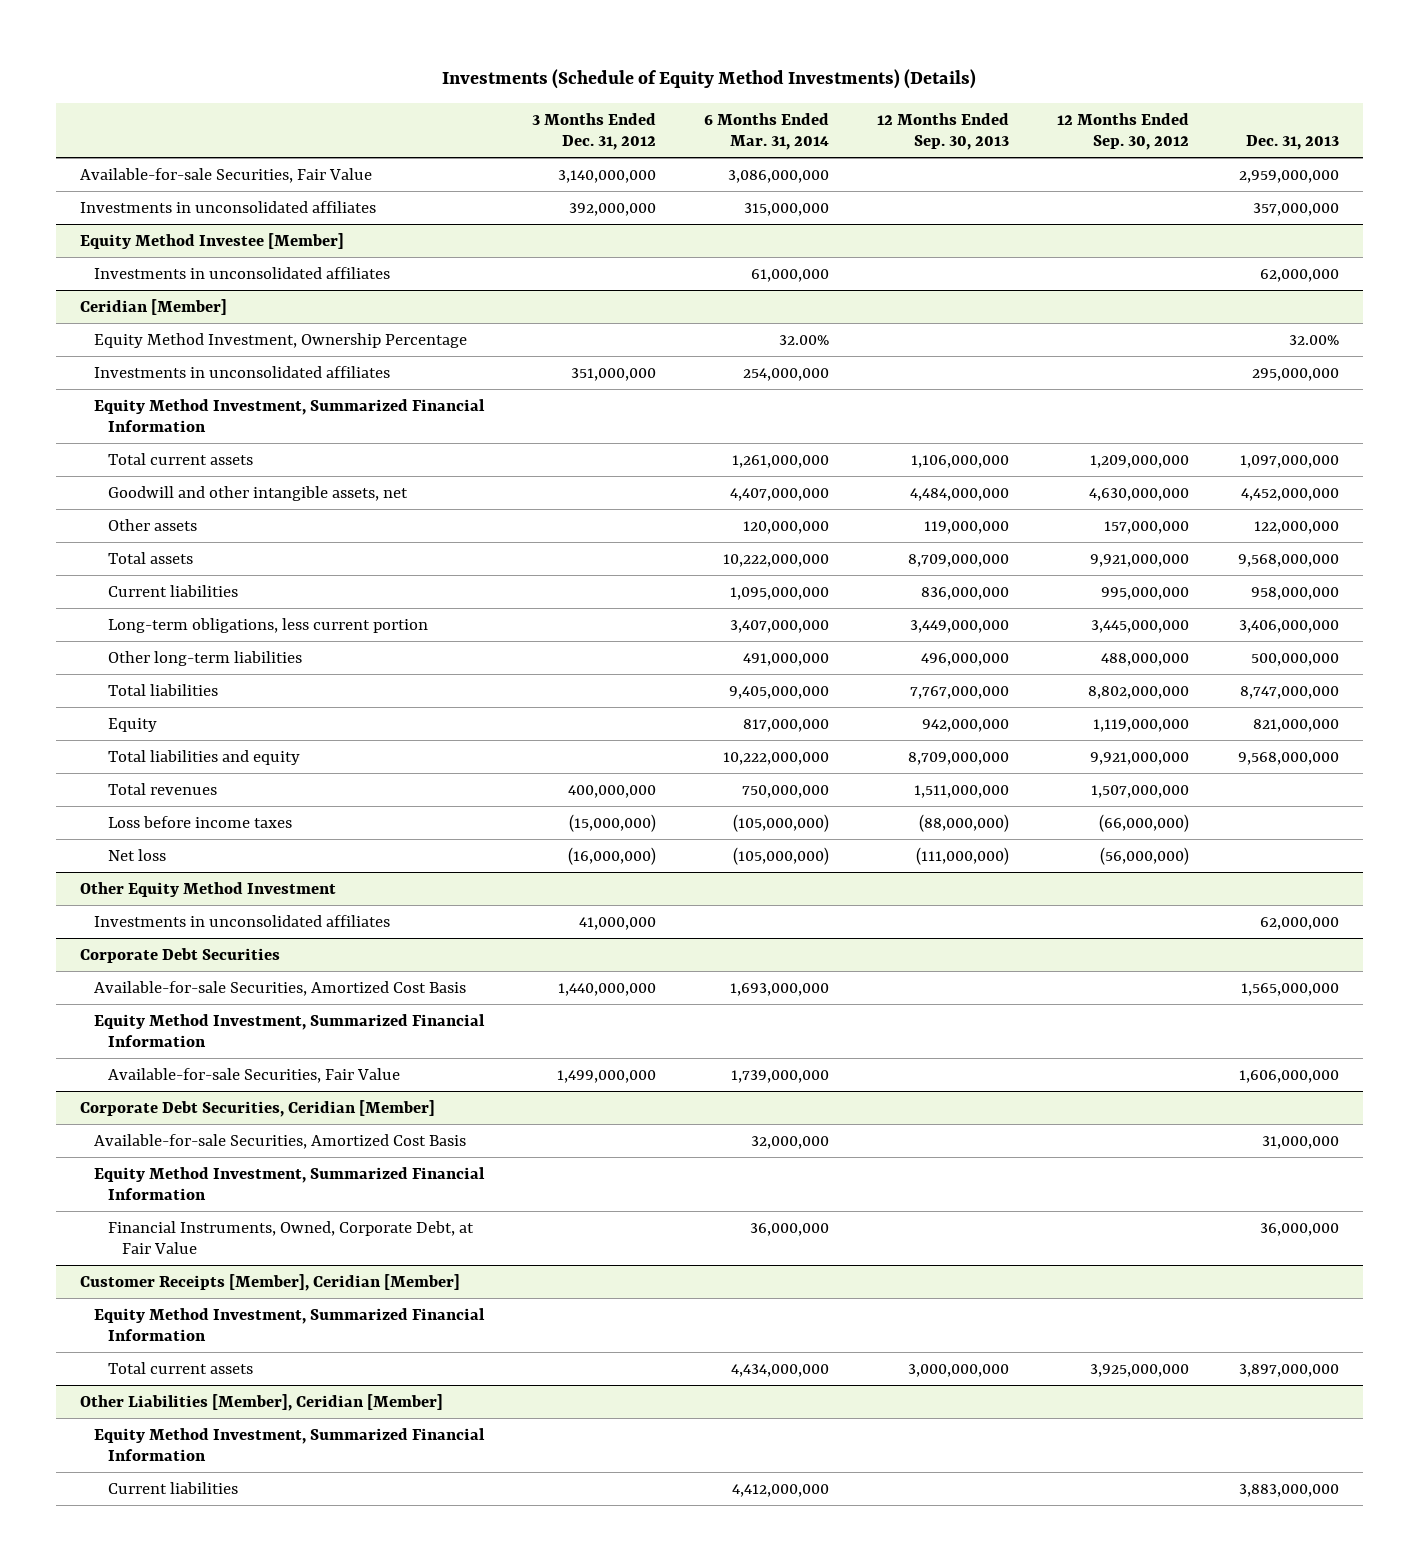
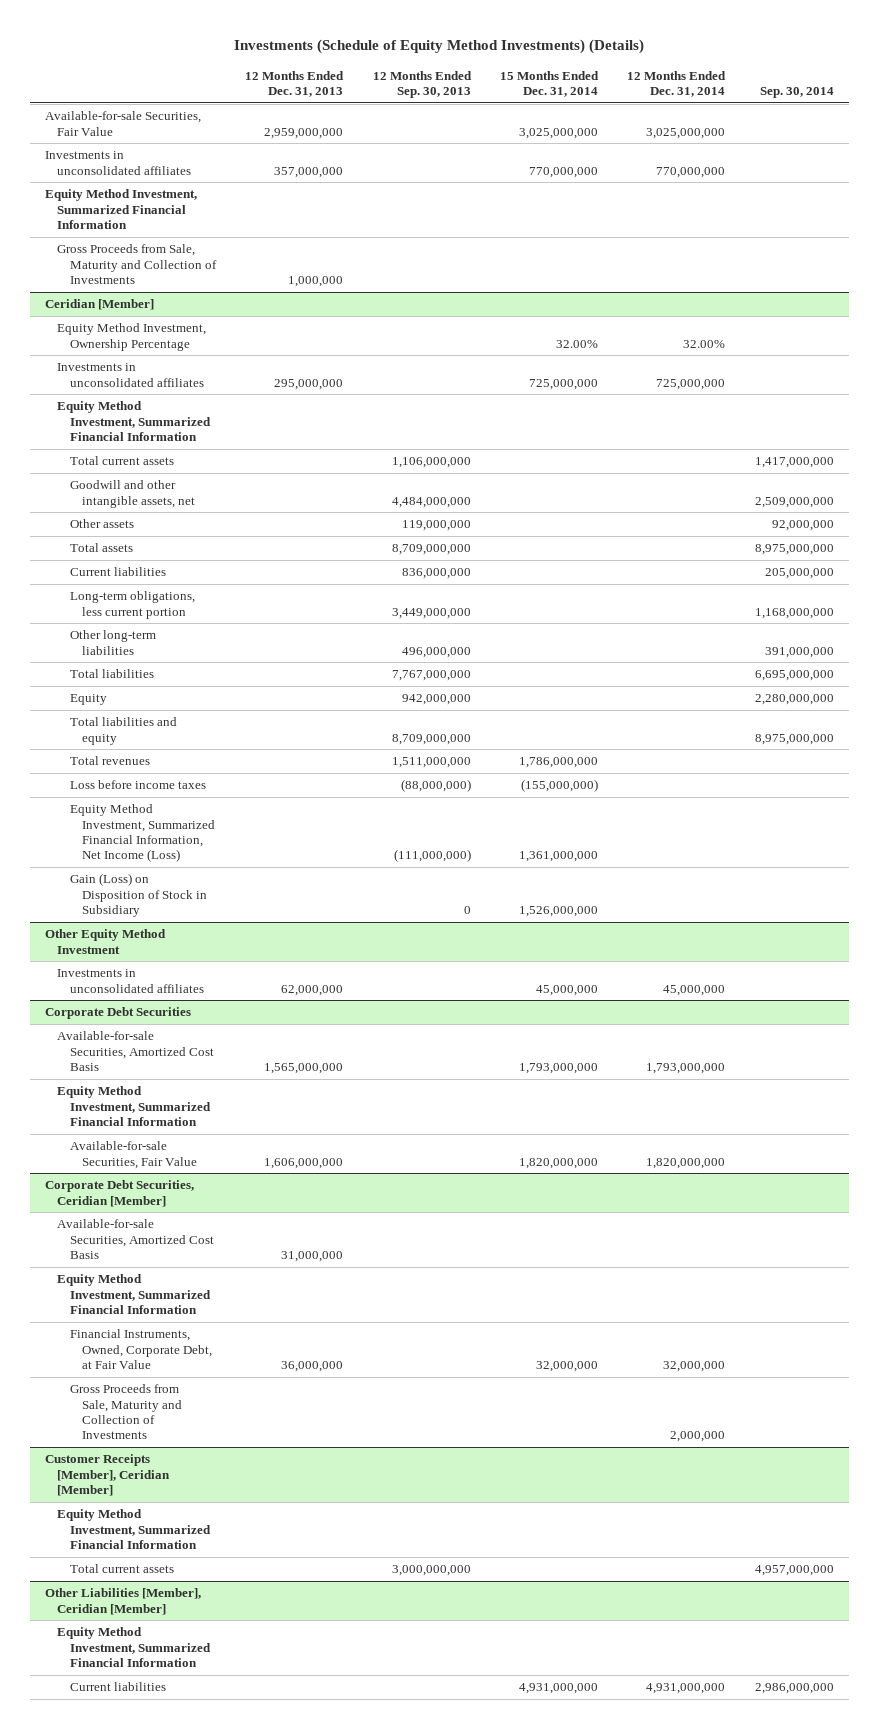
- | 3 Months Ended Dec. 31, 2012 | 6 Months Ended Mar. 31, 2014 | 12 Months Ended Sep. 30, 2013 | 12 Months Ended Sep. 30, 2012 | Dec. 31, 2013
+ | 12 Months Ended Dec. 31, 2013 | 12 Months Ended Sep. 30, 2013 | 15 Months Ended Dec. 31, 2014 | 12 Months Ended Dec. 31, 2014 | Sep. 30, 2014
- Equity Method Investee [Member]
- Investments in unconsolidated affiliates | | 61,000,000 | | | 62,000,000
+ Equity Method Investment, Summarized Financial Information
+ Gross Proceeds from Sale, Maturity and Collection of Investments | 1,000,000 | | | |
@ Ceridian [Member]
- Net loss | (16,000,000) | (105,000,000) | (111,000,000) | (56,000,000) |
+ Equity Method Investment, Summarized Financial Information, Net Income (Loss) | | (111,000,000) | 1,361,000,000 | |
+ Gain (Loss) on Disposition of Stock in Subsidiary | | 0 | 1,526,000,000 | |
@ Corporate Debt Securities, Ceridian [Member]
+ Gross Proceeds from Sale, Maturity and Collection of Investments | | | | 2,000,000 |

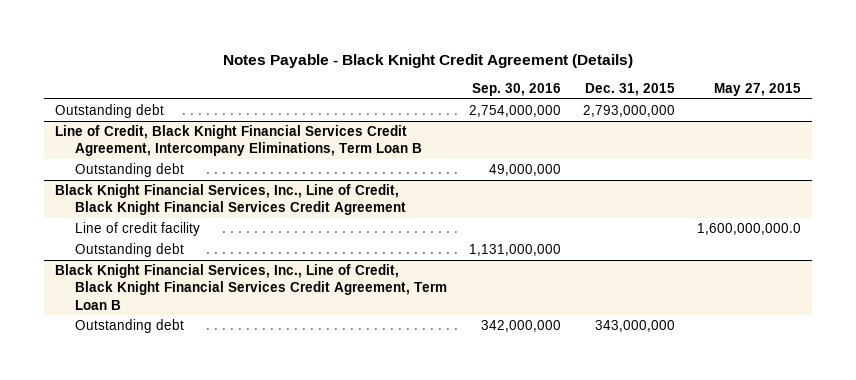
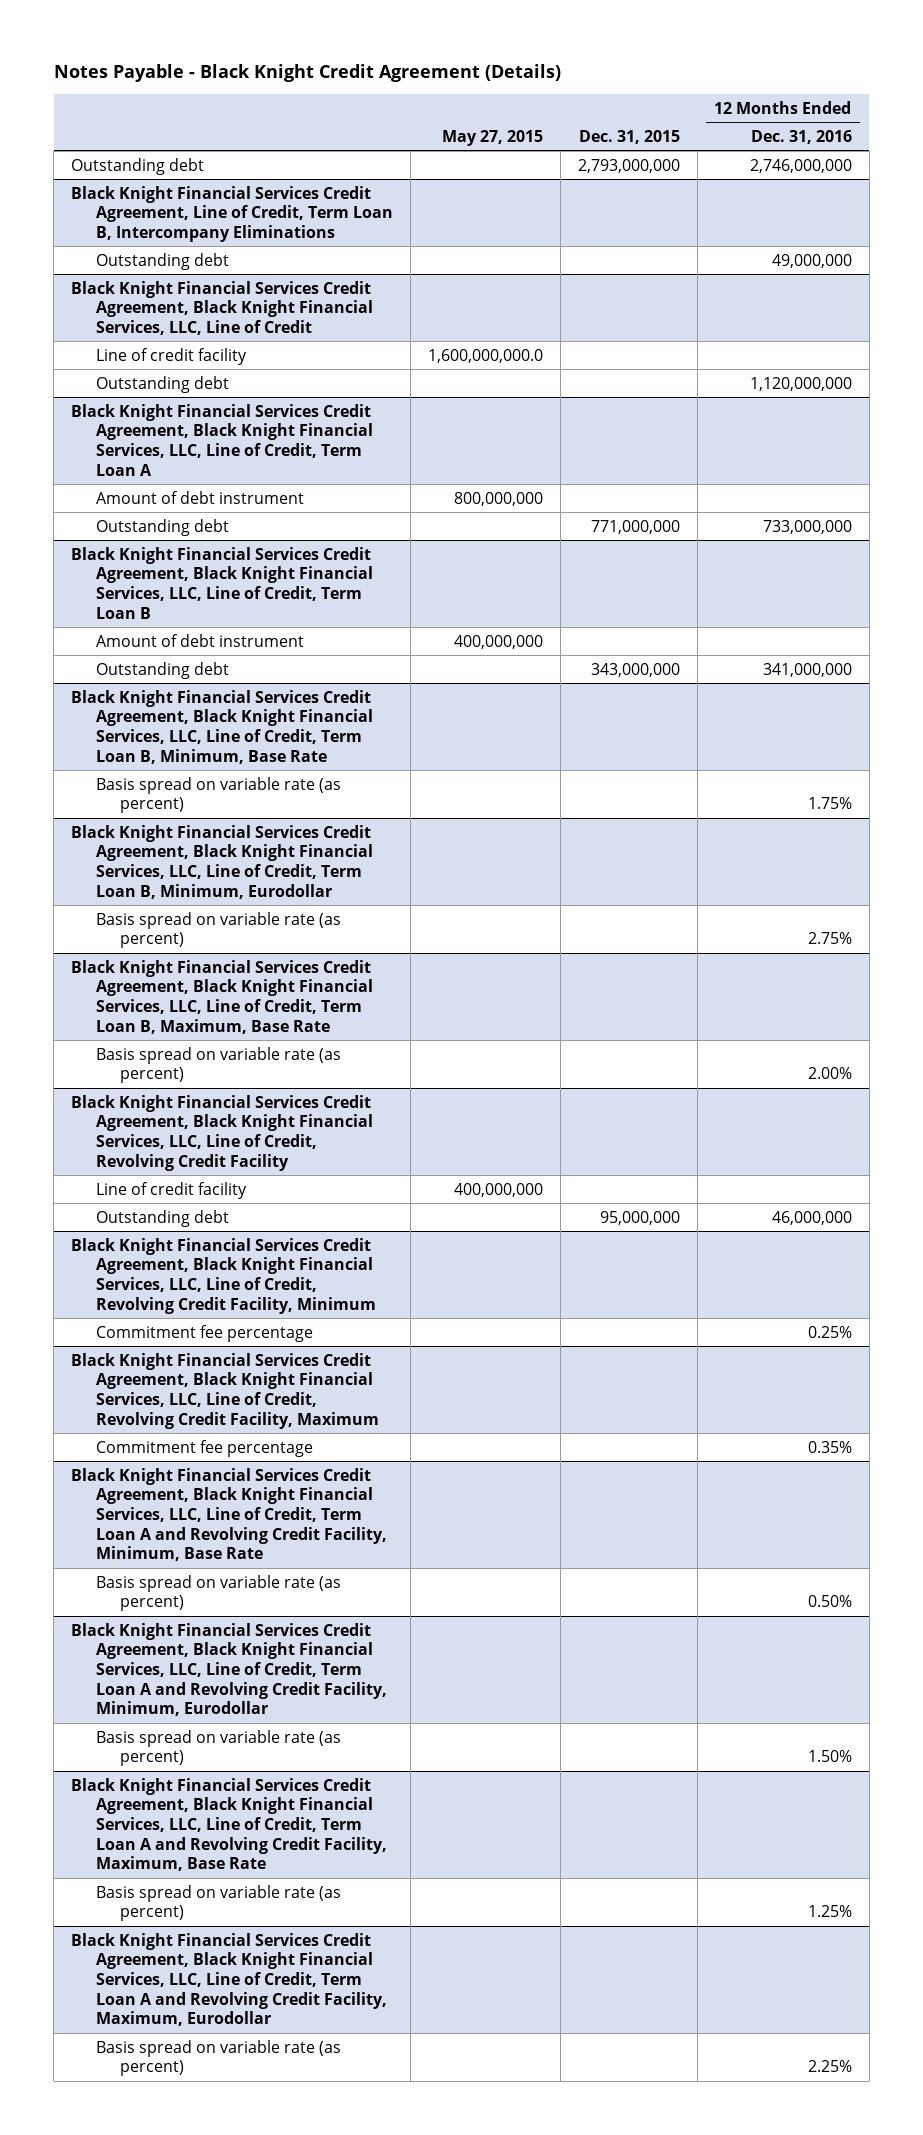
- | Sep. 30, 2016 | Dec. 31, 2015 | May 27, 2015
+ | May 27, 2015 | Dec. 31, 2015 | 12 Months Ended Dec. 31, 2016
- Line of Credit, Black Knight Financial Services Credit Agreement, Intercompany Eliminations, Term Loan B
+ Black Knight Financial Services Credit Agreement, Line of Credit, Term Loan B, Intercompany Eliminations
- Black Knight Financial Services, Inc., Line of Credit, Black Knight Financial Services Credit Agreement
+ Black Knight Financial Services Credit Agreement, Black Knight Financial Services, LLC, Line of Credit
- Black Knight Financial Services, Inc., Line of Credit, Black Knight Financial Services Credit Agreement, Term Loan B
+ Black Knight Financial Services Credit Agreement, Black Knight Financial Services, LLC, Line of Credit, Term Loan A
+ Amount of debt instrument | 800,000,000 | |
+ Outstanding debt | | 771,000,000 | 733,000,000
+ Black Knight Financial Services Credit Agreement, Black Knight Financial Services, LLC, Line of Credit, Term Loan B
+ Amount of debt instrument | 400,000,000 | |
+ Black Knight Financial Services Credit Agreement, Black Knight Financial Services, LLC, Line of Credit, Term Loan B, Minimum, Base Rate
+ Basis spread on variable rate (as percent) | | | 1.75%
+ Black Knight Financial Services Credit Agreement, Black Knight Financial Services, LLC, Line of Credit, Term Loan B, Minimum, Eurodollar
+ Basis spread on variable rate (as percent) | | | 2.75%
+ Black Knight Financial Services Credit Agreement, Black Knight Financial Services, LLC, Line of Credit, Term Loan B, Maximum, Base Rate
+ Basis spread on variable rate (as percent) | | | 2.00%
+ Black Knight Financial Services Credit Agreement, Black Knight Financial Services, LLC, Line of Credit, Revolving Credit Facility
+ Line of credit facility | 400,000,000 | |
+ Outstanding debt | | 95,000,000 | 46,000,000
+ Black Knight Financial Services Credit Agreement, Black Knight Financial Services, LLC, Line of Credit, Revolving Credit Facility, Minimum
+ Commitment fee percentage | | | 0.25%
+ Black Knight Financial Services Credit Agreement, Black Knight Financial Services, LLC, Line of Credit, Revolving Credit Facility, Maximum
+ Commitment fee percentage | | | 0.35%
+ Black Knight Financial Services Credit Agreement, Black Knight Financial Services, LLC, Line of Credit, Term Loan A and Revolving Credit Facility, Minimum, Base Rate
+ Basis spread on variable rate (as percent) | | | 0.50%
+ Black Knight Financial Services Credit Agreement, Black Knight Financial Services, LLC, Line of Credit, Term Loan A and Revolving Credit Facility, Minimum, Eurodollar
+ Basis spread on variable rate (as percent) | | | 1.50%
+ Black Knight Financial Services Credit Agreement, Black Knight Financial Services, LLC, Line of Credit, Term Loan A and Revolving Credit Facility, Maximum, Base Rate
+ Basis spread on variable rate (as percent) | | | 1.25%
+ Black Knight Financial Services Credit Agreement, Black Knight Financial Services, LLC, Line of Credit, Term Loan A and Revolving Credit Facility, Maximum, Eurodollar
+ Basis spread on variable rate (as percent) | | | 2.25%

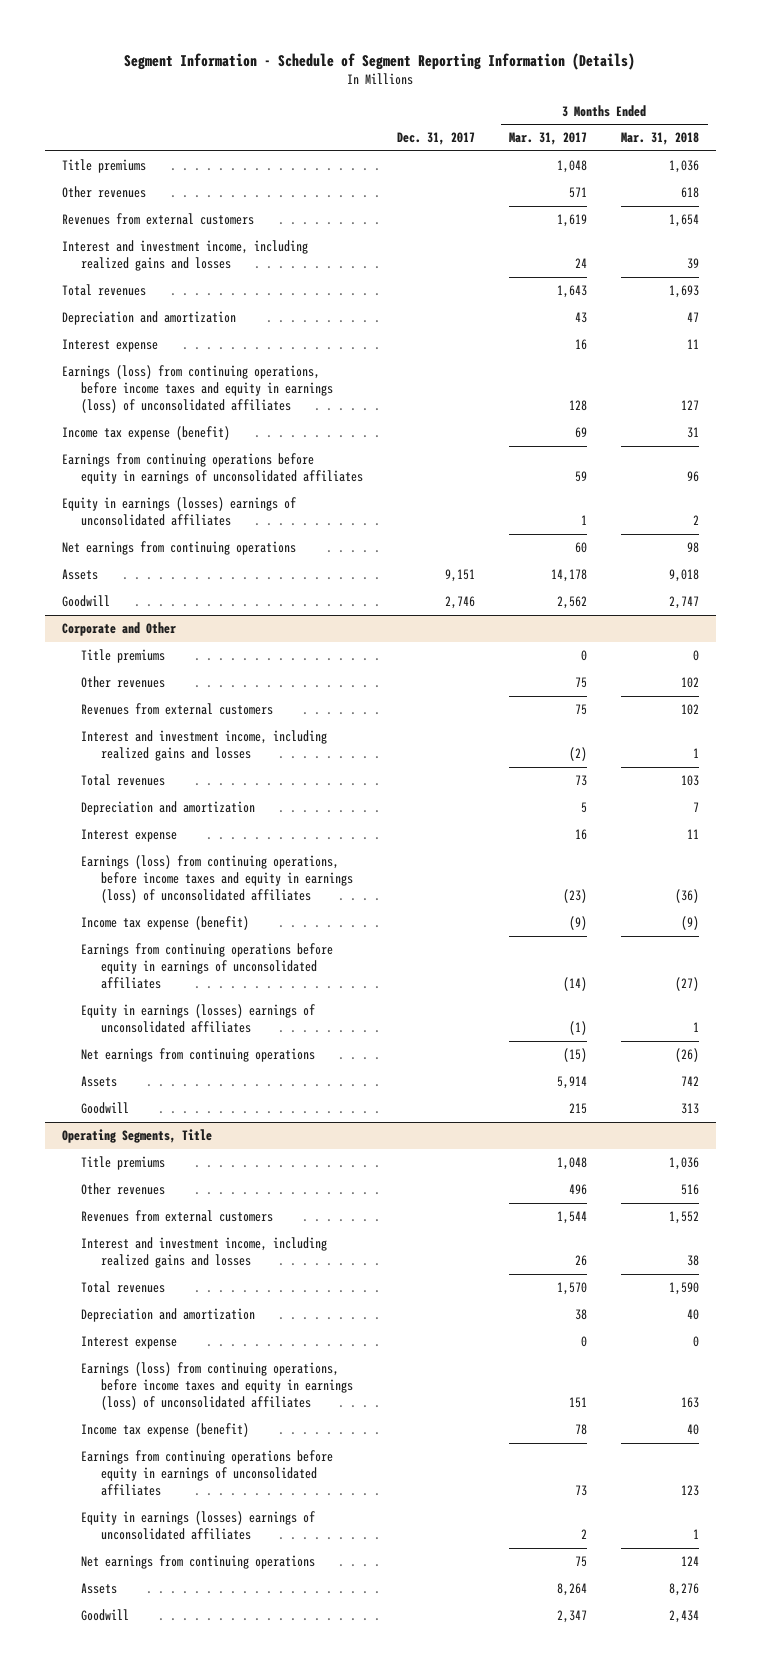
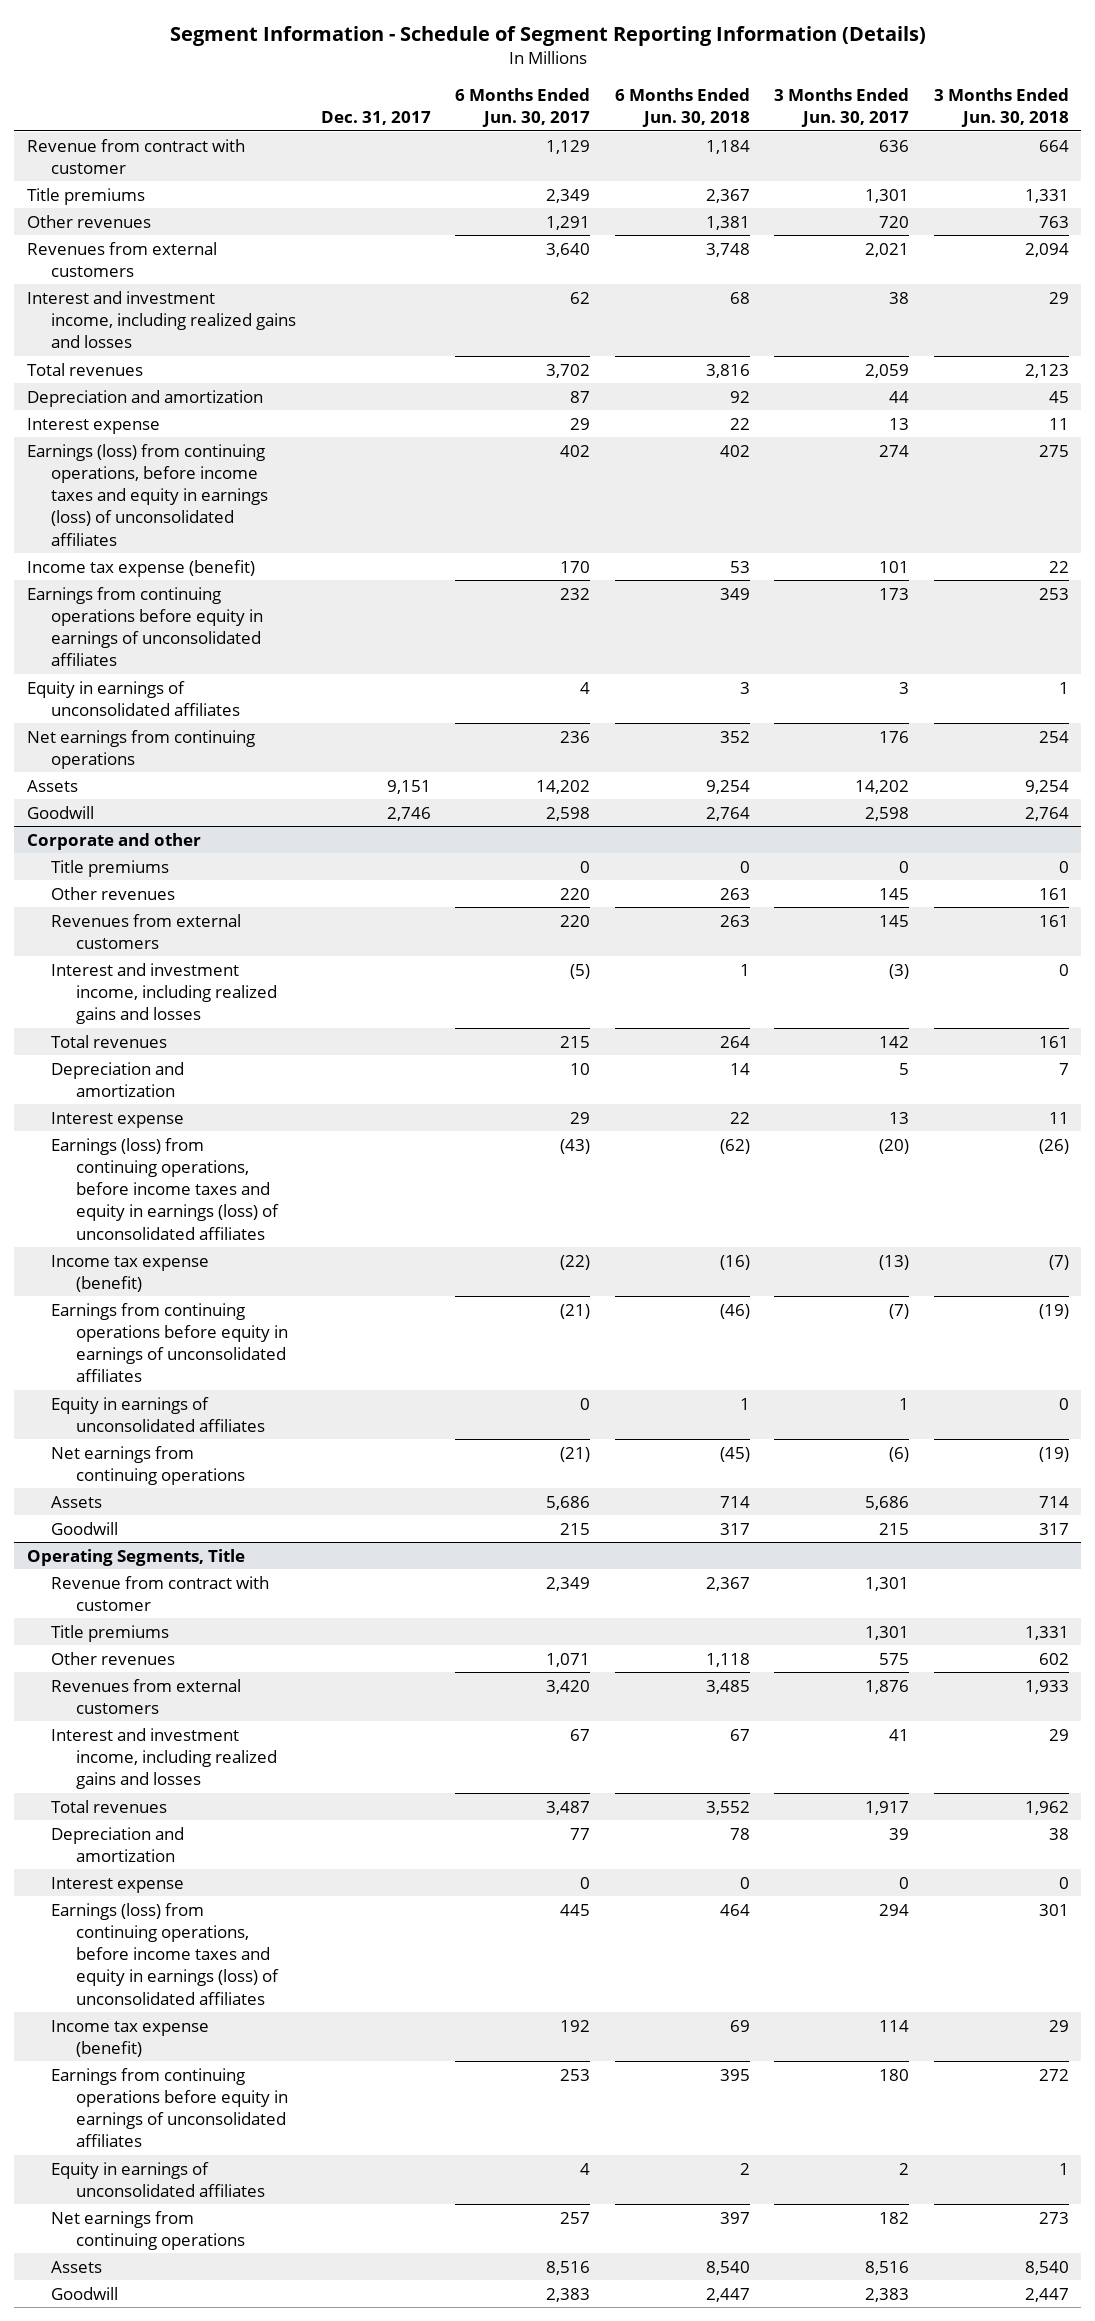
- | Dec. 31, 2017 | 3 Months Ended Mar. 31, 2017 | 3 Months Ended Mar. 31, 2018
+ | Dec. 31, 2017 | 6 Months Ended Jun. 30, 2017 | 6 Months Ended Jun. 30, 2018 | 3 Months Ended Jun. 30, 2017 | 3 Months Ended Jun. 30, 2018
+ Revenue from contract with customer | | 1,129 | 1,184 | 636 | 664
- Equity in earnings (losses) earnings of unconsolidated affiliates | | 1 | 2
+ Equity in earnings of unconsolidated affiliates | | 4 | 3 | 3 | 1
- Corporate and Other
+ Corporate and other
- Equity in earnings (losses) earnings of unconsolidated affiliates | | (1) | 1
+ Equity in earnings of unconsolidated affiliates | | 0 | 1 | 1 | 0
@ Operating Segments, Title
+ Revenue from contract with customer | | 2,349 | 2,367 | 1,301 |
- Equity in earnings (losses) earnings of unconsolidated affiliates | | 2 | 1
+ Equity in earnings of unconsolidated affiliates | | 4 | 2 | 2 | 1

